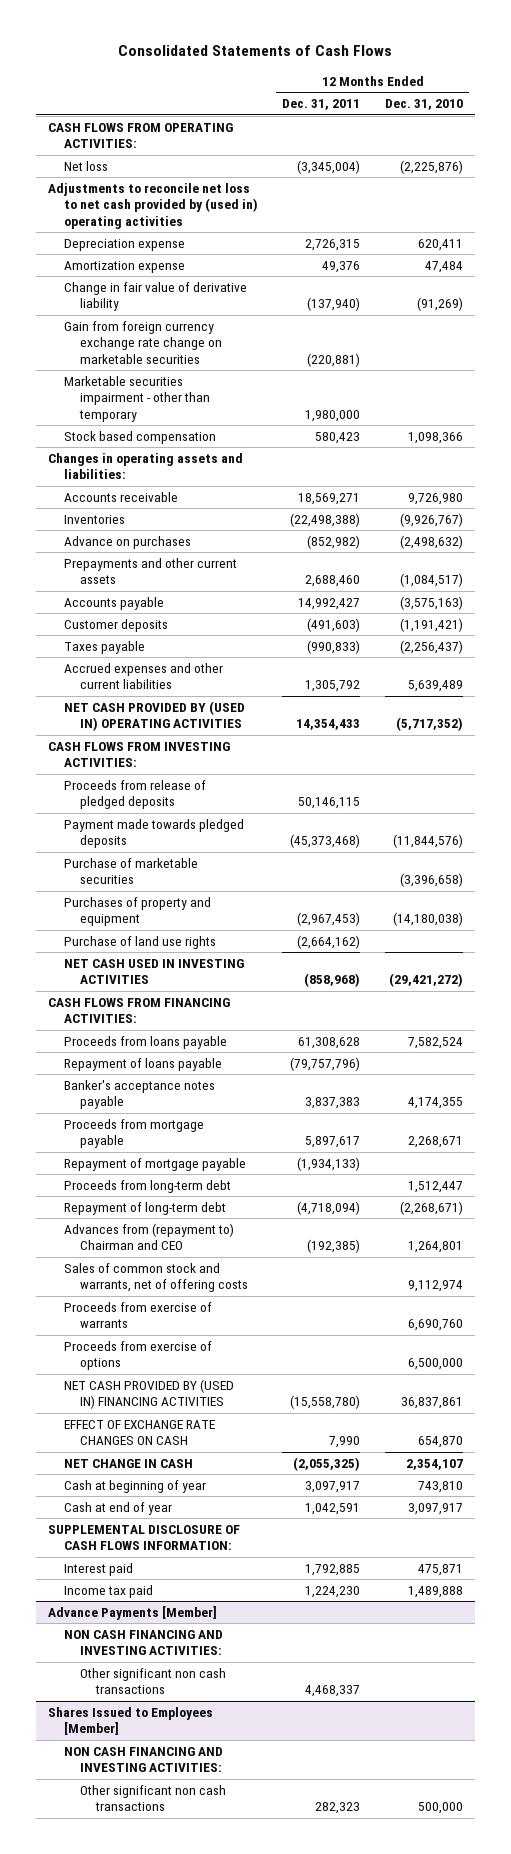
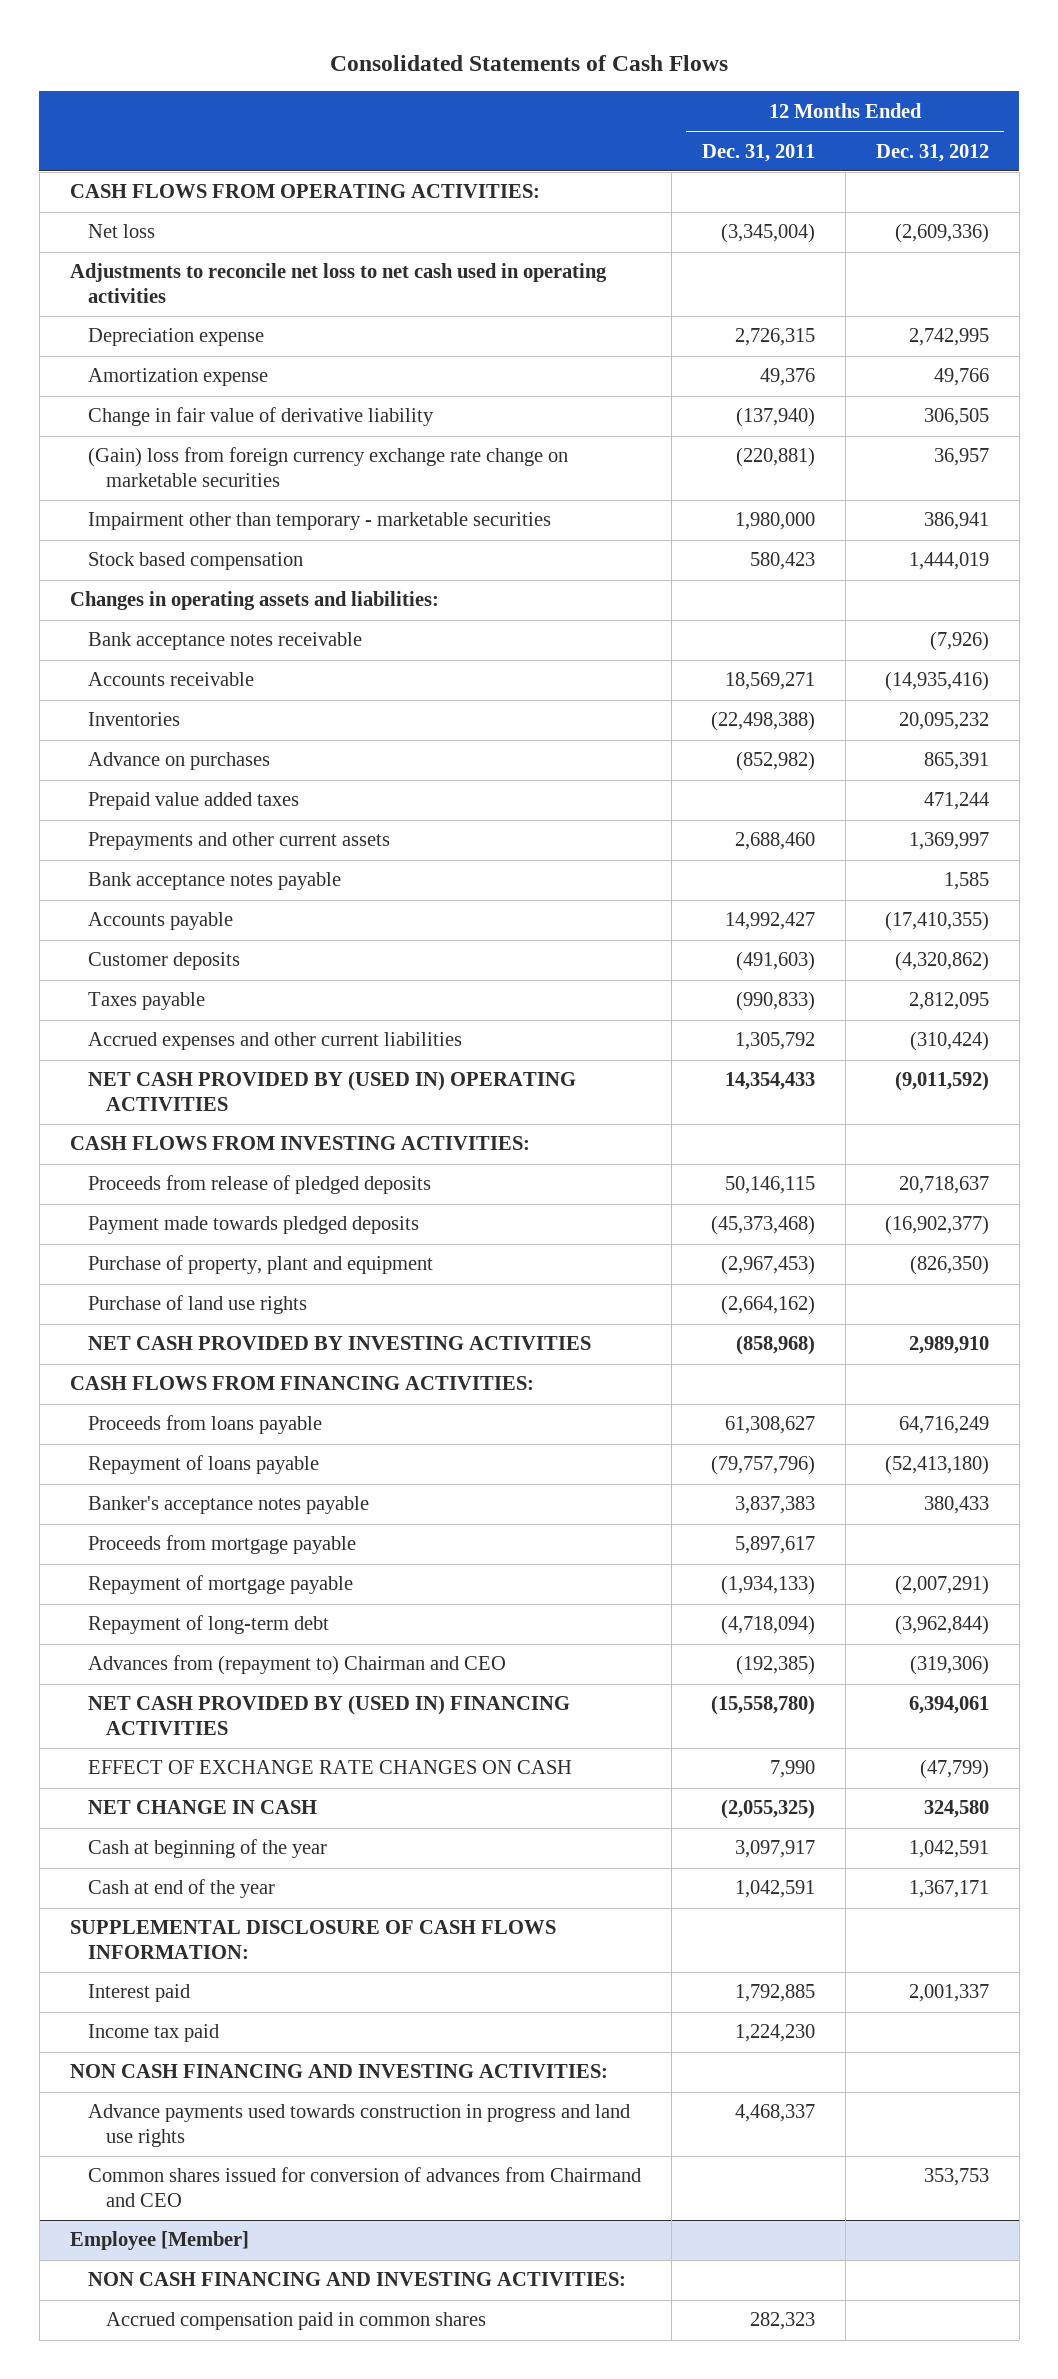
- | 12 Months Ended Dec. 31, 2011 | 12 Months Ended Dec. 31, 2010
+ | 12 Months Ended Dec. 31, 2011 | 12 Months Ended Dec. 31, 2012
- Adjustments to reconcile net loss to net cash provided by (used in) operating activities
+ Adjustments to reconcile net loss to net cash used in operating activities
- Gain from foreign currency exchange rate change on marketable securities | (220,881) |
- Marketable securities impairment - other than temporary | 1,980,000 |
+ (Gain) loss from foreign currency exchange rate change on marketable securities | (220,881) | 36,957
+ Impairment other than temporary - marketable securities | 1,980,000 | 386,941
+ Bank acceptance notes receivable | | (7,926)
+ Prepaid value added taxes | | 471,244
+ Bank acceptance notes payable | | 1,585
- Purchase of marketable securities | | (3,396,658)
- Purchases of property and equipment | (2,967,453) | (14,180,038)
+ Purchase of property, plant and equipment | (2,967,453) | (826,350)
- NET CASH USED IN INVESTING ACTIVITIES | (858,968) | (29,421,272)
+ NET CASH PROVIDED BY INVESTING ACTIVITIES | (858,968) | 2,989,910
- Proceeds from loans payable | 61,308,628 | 7,582,524
+ Proceeds from loans payable | 61,308,627 | 64,716,249
- Proceeds from long-term debt | | 1,512,447
- Sales of common stock and warrants, net of offering costs | | 9,112,974
- Proceeds from exercise of warrants | | 6,690,760
- Proceeds from exercise of options | | 6,500,000
- Cash at beginning of year | 3,097,917 | 743,810
- Cash at end of year | 1,042,591 | 3,097,917
+ Cash at beginning of the year | 3,097,917 | 1,042,591
+ Cash at end of the year | 1,042,591 | 1,367,171
- Advance Payments [Member]
- Other significant non cash transactions | 4,468,337 |
- Shares Issued to Employees [Member]
+ Advance payments used towards construction in progress and land use rights | 4,468,337 |
+ Common shares issued for conversion of advances from Chairmand and CEO | | 353,753
+ Employee [Member]
- Other significant non cash transactions | 282,323 | 500,000
+ Accrued compensation paid in common shares | 282,323 |

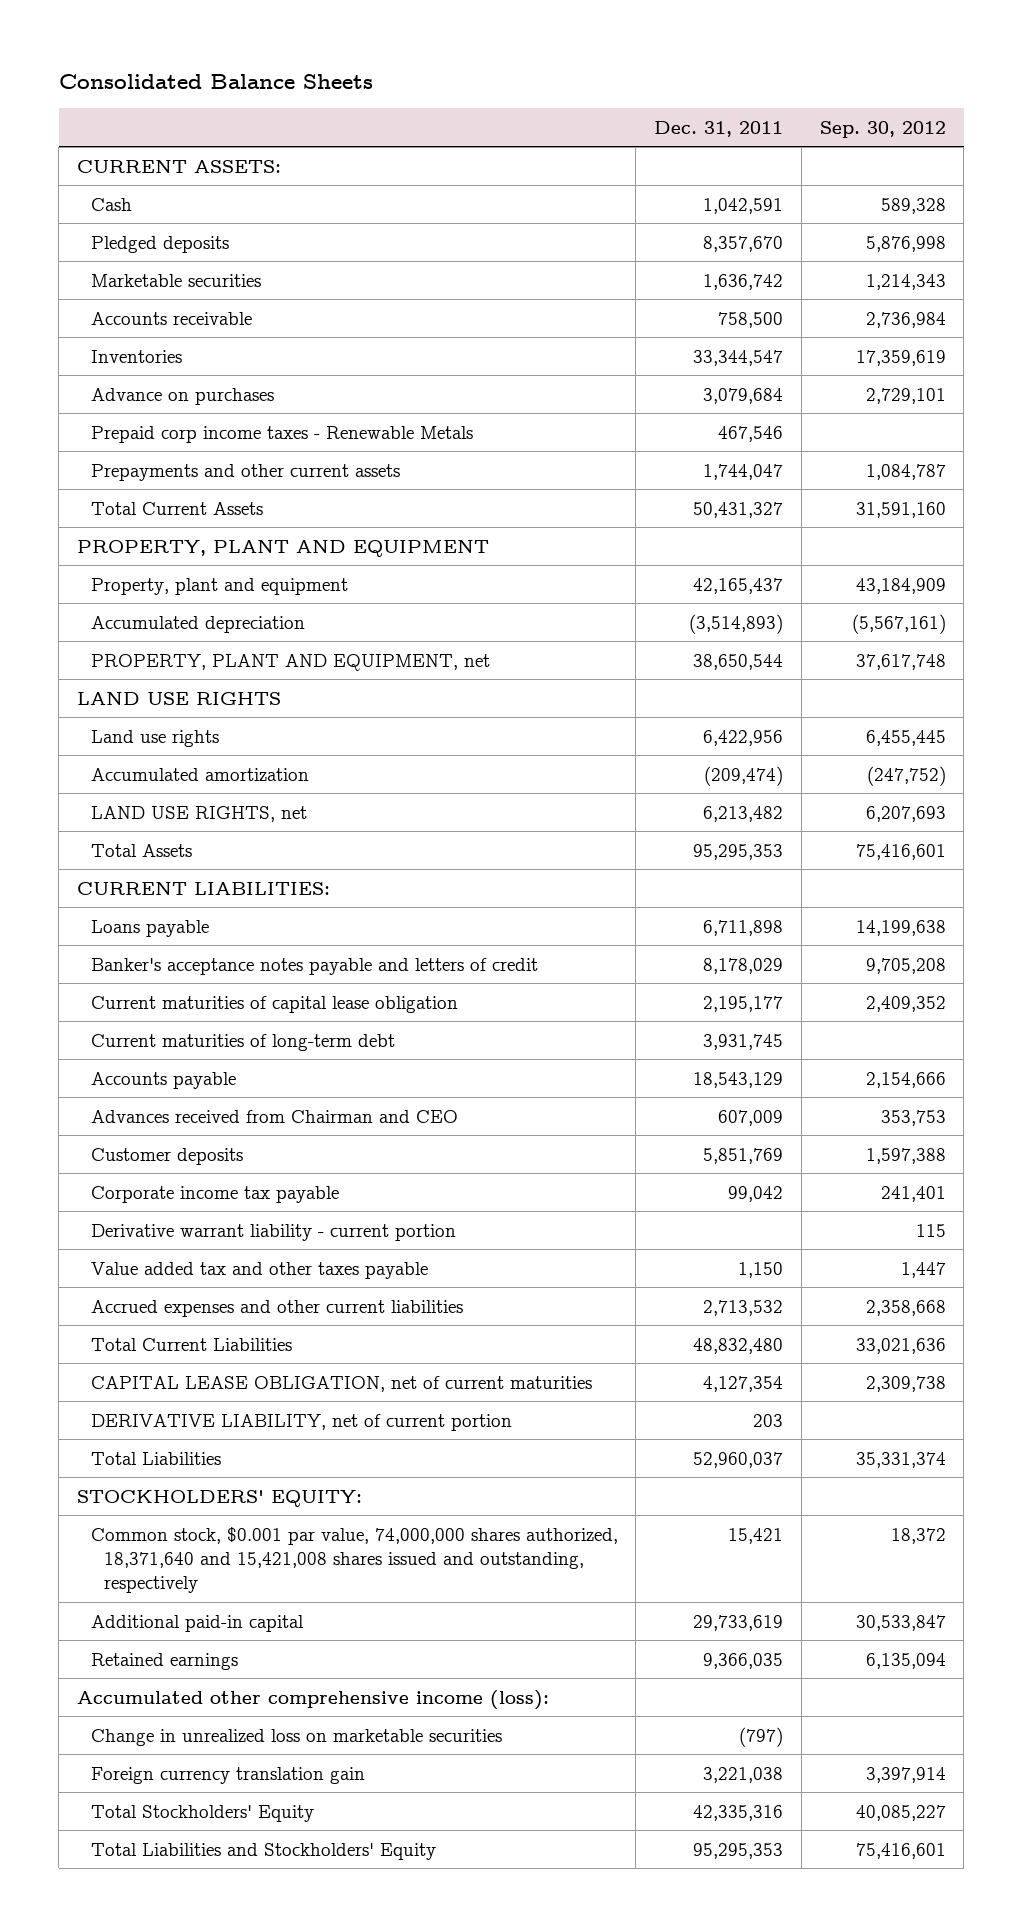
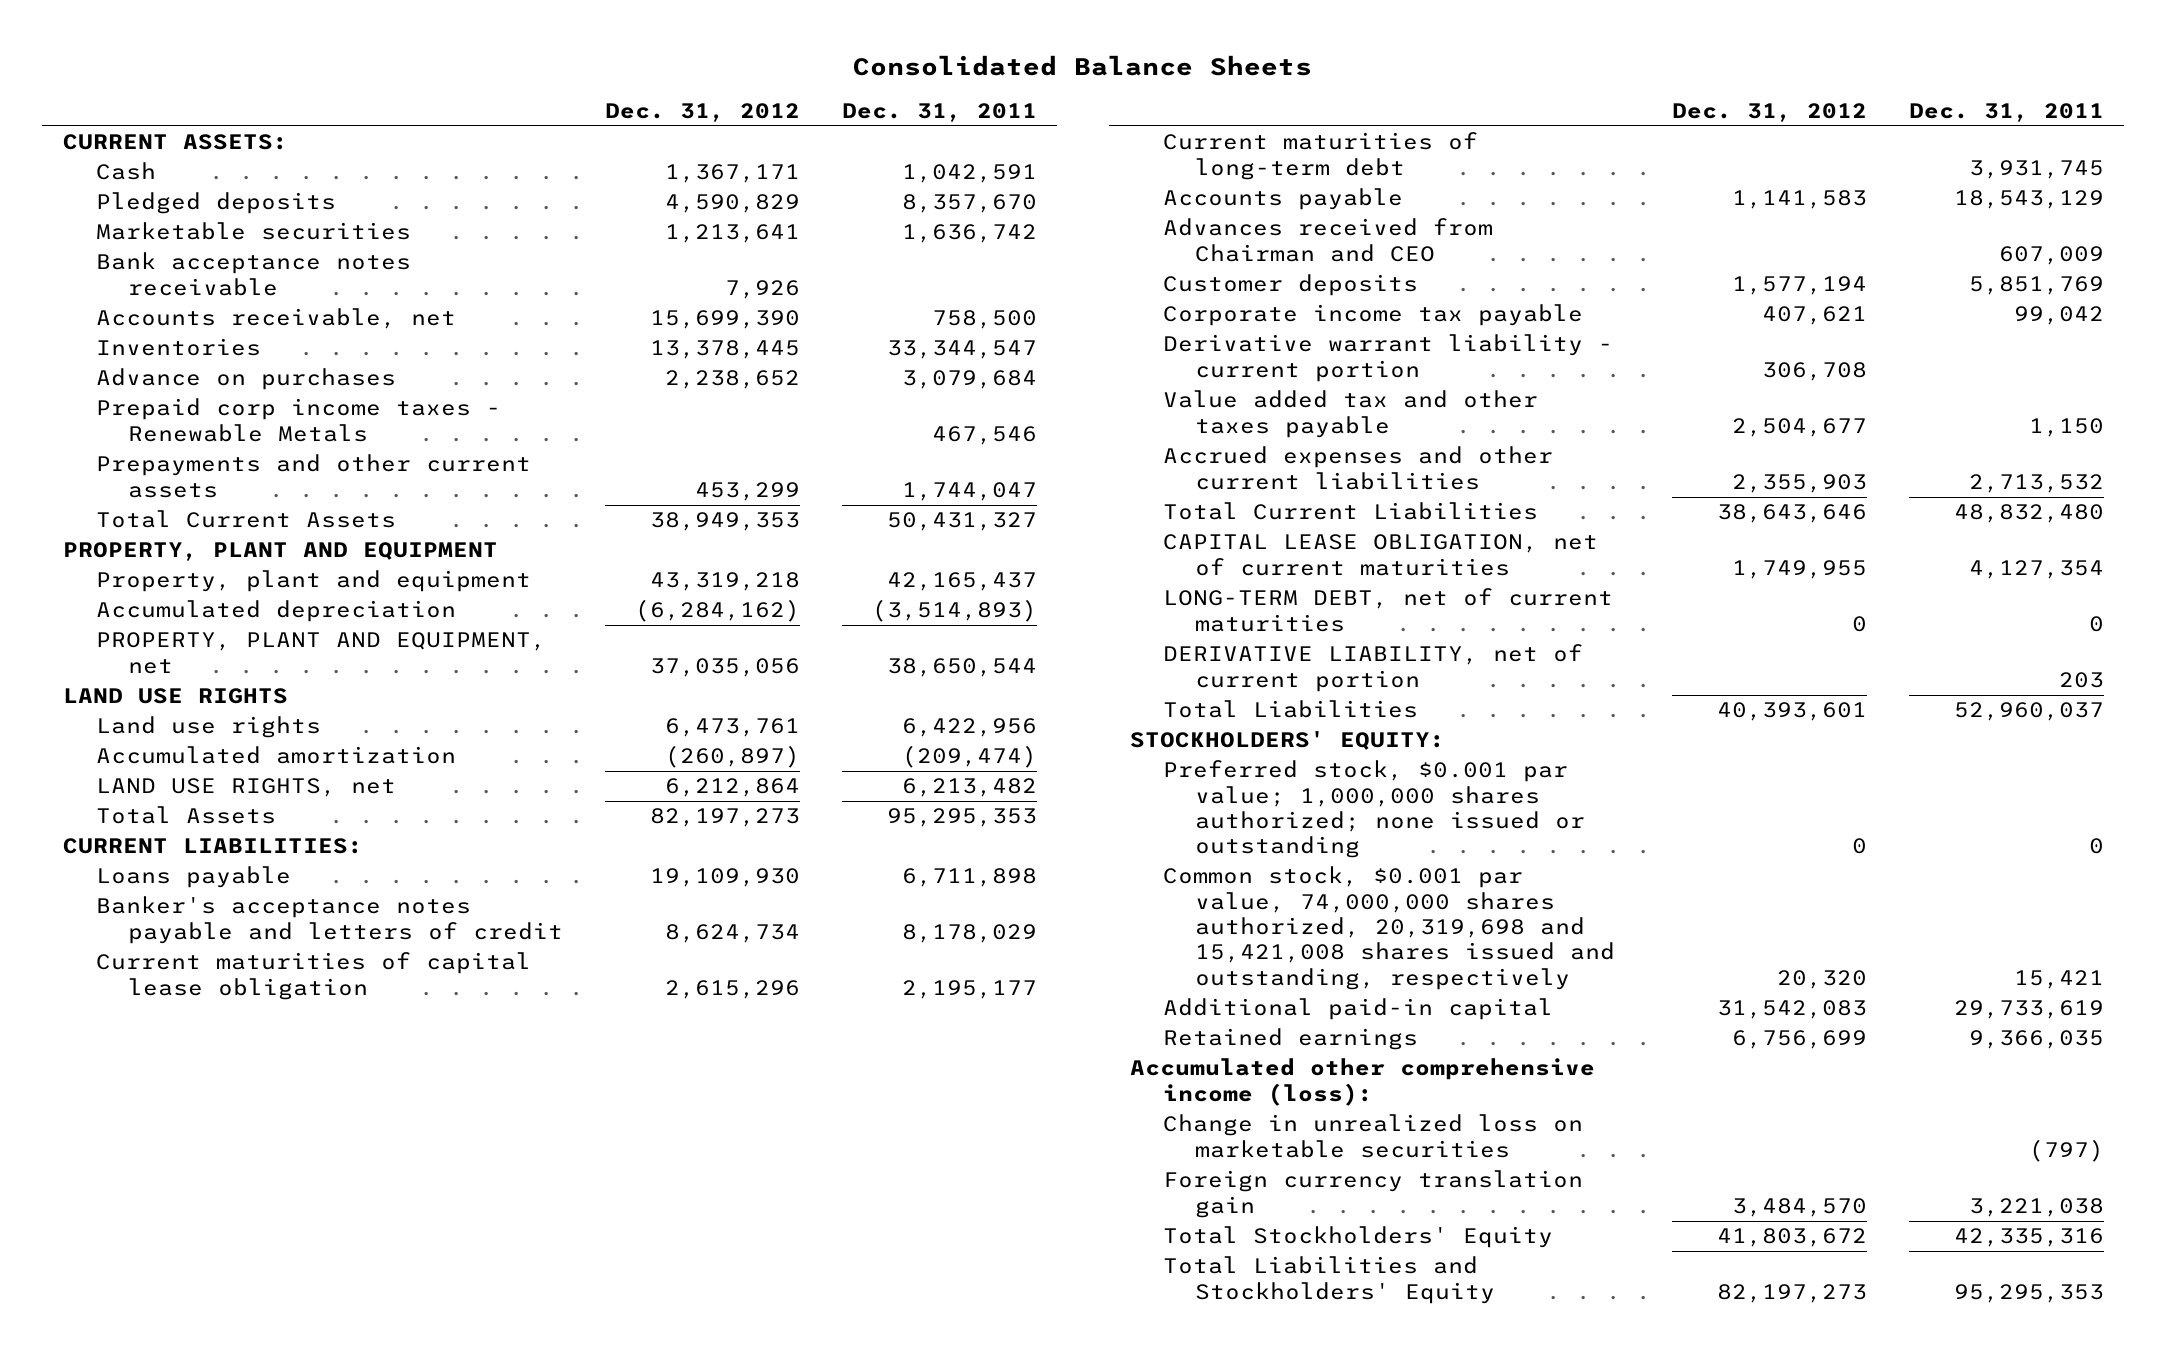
- | Dec. 31, 2011 | Sep. 30, 2012
+ | Dec. 31, 2012 | Dec. 31, 2011
- Accounts receivable | 758,500 | 2,736,984
+ Bank acceptance notes receivable | 7,926 |
+ Accounts receivable, net | 15,699,390 | 758,500
+ LONG-TERM DEBT, net of current maturities | 0 | 0
- Common stock, $0.001 par value, 74,000,000 shares authorized, 18,371,640 and 15,421,008 shares issued and outstanding, respectively | 15,421 | 18,372
+ Preferred stock, $0.001 par value; 1,000,000 shares authorized; none issued or outstanding | 0 | 0
+ Common stock, $0.001 par value, 74,000,000 shares authorized, 20,319,698 and 15,421,008 shares issued and outstanding, respectively | 20,320 | 15,421

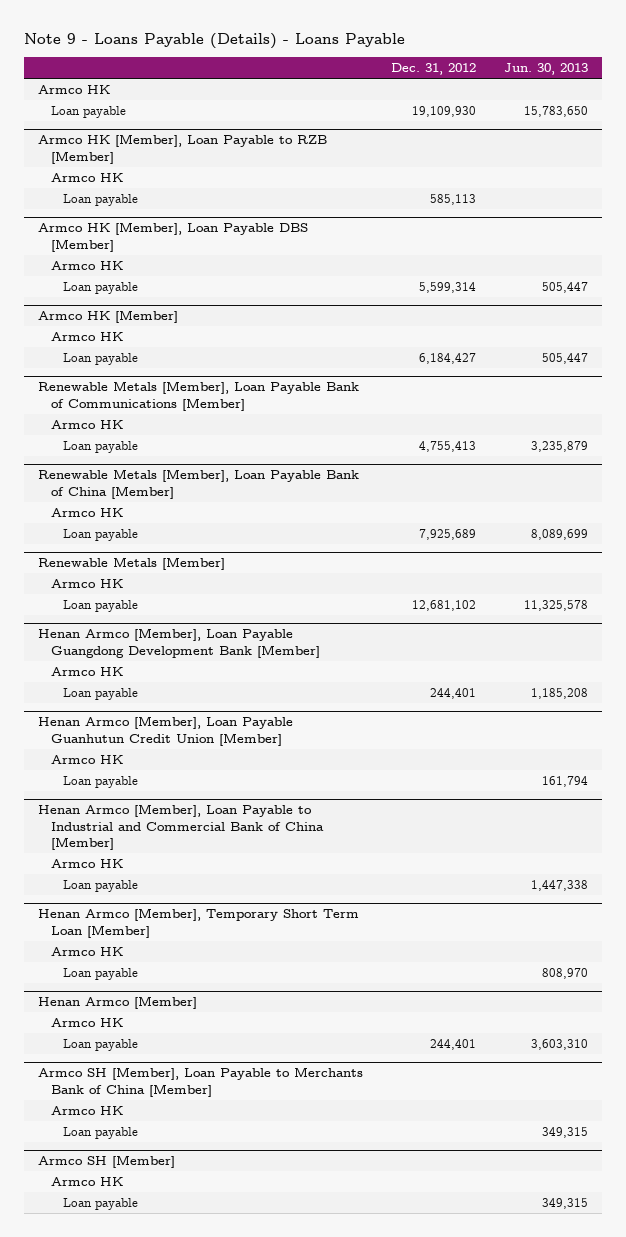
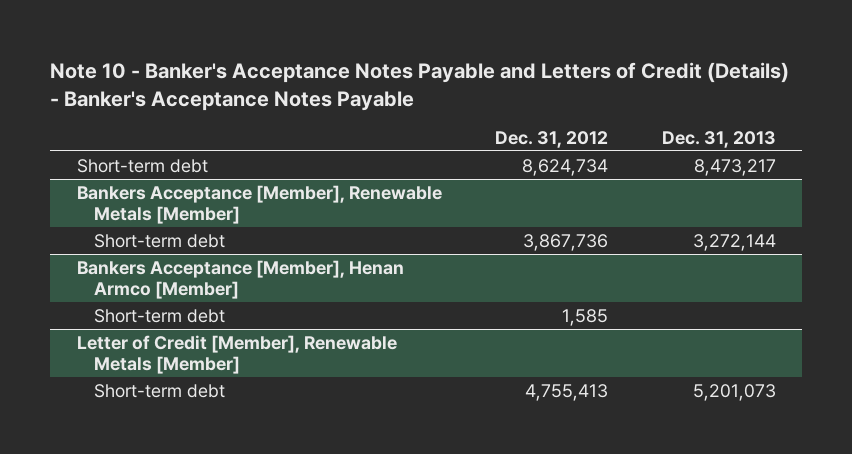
- Note 9 - Loans Payable (Details) - Loans Payable
+ Note 10 - Banker's Acceptance Notes Payable and Letters of Credit (Details) - Banker's Acceptance Notes Payable
- | Dec. 31, 2012 | Jun. 30, 2013
+ | Dec. 31, 2012 | Dec. 31, 2013
- Armco HK
- Loan payable | 19,109,930 | 15,783,650
- Armco HK [Member], Loan Payable to RZB [Member]
- Armco HK
- Loan payable | 585,113 |
- Armco HK [Member], Loan Payable DBS [Member]
- Armco HK
- Loan payable | 5,599,314 | 505,447
- Armco HK [Member]
- Armco HK
- Loan payable | 6,184,427 | 505,447
- Renewable Metals [Member], Loan Payable Bank of Communications [Member]
- Armco HK
- Loan payable | 4,755,413 | 3,235,879
- Renewable Metals [Member], Loan Payable Bank of China [Member]
- Armco HK
- Loan payable | 7,925,689 | 8,089,699
- Renewable Metals [Member]
- Armco HK
- Loan payable | 12,681,102 | 11,325,578
- Henan Armco [Member], Loan Payable Guangdong Development Bank [Member]
- Armco HK
- Loan payable | 244,401 | 1,185,208
- Henan Armco [Member], Loan Payable Guanhutun Credit Union [Member]
- Armco HK
- Loan payable | | 161,794
- Henan Armco [Member], Loan Payable to Industrial and Commercial Bank of China [Member]
- Armco HK
- Loan payable | | 1,447,338
- Henan Armco [Member], Temporary Short Term Loan [Member]
- Armco HK
- Loan payable | | 808,970
- Henan Armco [Member]
- Armco HK
- Loan payable | 244,401 | 3,603,310
- Armco SH [Member], Loan Payable to Merchants Bank of China [Member]
- Armco HK
- Loan payable | | 349,315
- Armco SH [Member]
- Armco HK
- Loan payable | | 349,315
+ Short-term debt | 8,624,734 | 8,473,217
+ Bankers Acceptance [Member], Renewable Metals [Member]
+ Short-term debt | 3,867,736 | 3,272,144
+ Bankers Acceptance [Member], Henan Armco [Member]
+ Short-term debt | 1,585 |
+ Letter of Credit [Member], Renewable Metals [Member]
+ Short-term debt | 4,755,413 | 5,201,073

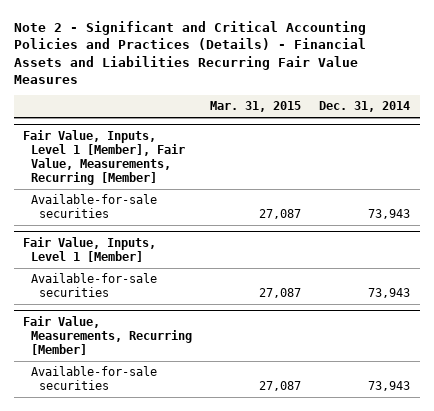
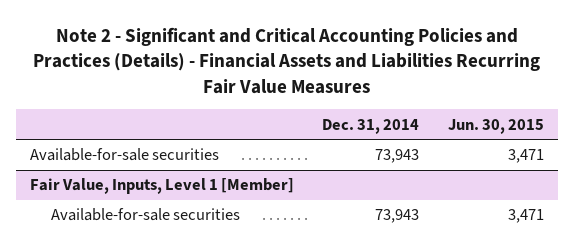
- | Mar. 31, 2015 | Dec. 31, 2014
+ | Dec. 31, 2014 | Jun. 30, 2015
- Fair Value, Inputs, Level 1 [Member], Fair Value, Measurements, Recurring [Member]
- Fair Value, Measurements, Recurring [Member]
- Available-for-sale securities | 27,087 | 73,943

